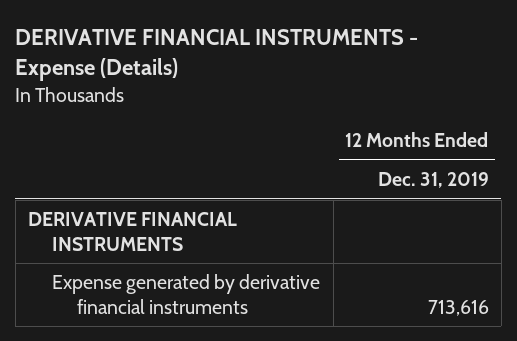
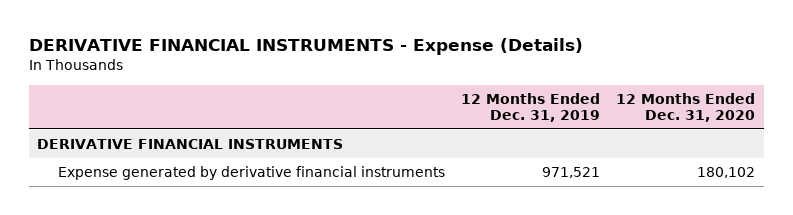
- | 12 Months Ended Dec. 31, 2019
+ | 12 Months Ended Dec. 31, 2019 | 12 Months Ended Dec. 31, 2020
- Expense generated by derivative financial instruments | 713,616
+ Expense generated by derivative financial instruments | 971,521 | 180,102

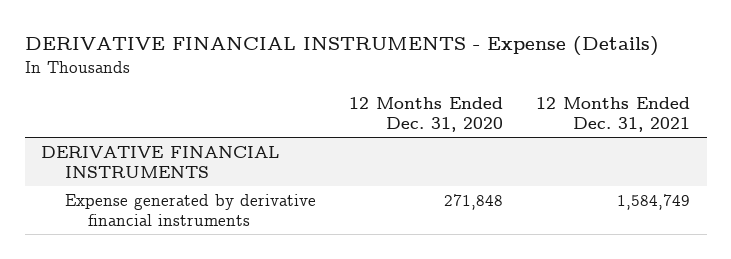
- | 12 Months Ended Dec. 31, 2019 | 12 Months Ended Dec. 31, 2020
+ | 12 Months Ended Dec. 31, 2020 | 12 Months Ended Dec. 31, 2021
- Expense generated by derivative financial instruments | 971,521 | 180,102
+ Expense generated by derivative financial instruments | 271,848 | 1,584,749

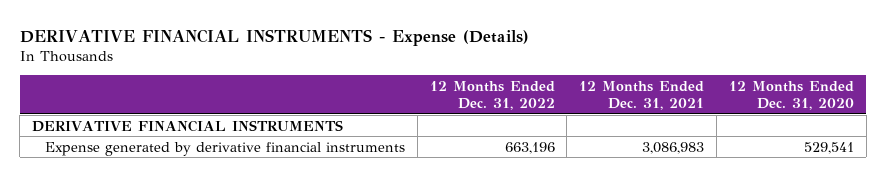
- | 12 Months Ended Dec. 31, 2020 | 12 Months Ended Dec. 31, 2021
+ | 12 Months Ended Dec. 31, 2022 | 12 Months Ended Dec. 31, 2021 | 12 Months Ended Dec. 31, 2020
- Expense generated by derivative financial instruments | 271,848 | 1,584,749
+ Expense generated by derivative financial instruments | 663,196 | 3,086,983 | 529,541

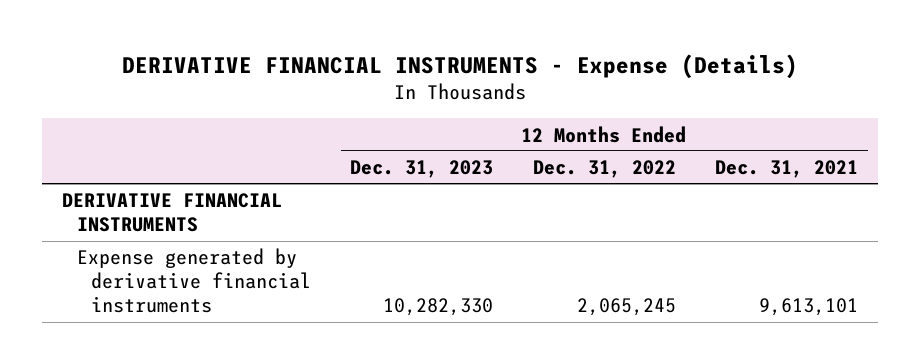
- | 12 Months Ended Dec. 31, 2022 | 12 Months Ended Dec. 31, 2021 | 12 Months Ended Dec. 31, 2020
+ | 12 Months Ended Dec. 31, 2023 | 12 Months Ended Dec. 31, 2022 | 12 Months Ended Dec. 31, 2021
- Expense generated by derivative financial instruments | 663,196 | 3,086,983 | 529,541
+ Expense generated by derivative financial instruments | 10,282,330 | 2,065,245 | 9,613,101

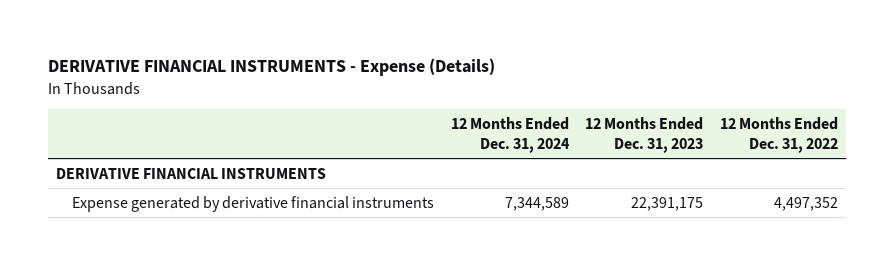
- | 12 Months Ended Dec. 31, 2023 | 12 Months Ended Dec. 31, 2022 | 12 Months Ended Dec. 31, 2021
+ | 12 Months Ended Dec. 31, 2024 | 12 Months Ended Dec. 31, 2023 | 12 Months Ended Dec. 31, 2022
- Expense generated by derivative financial instruments | 10,282,330 | 2,065,245 | 9,613,101
+ Expense generated by derivative financial instruments | 7,344,589 | 22,391,175 | 4,497,352

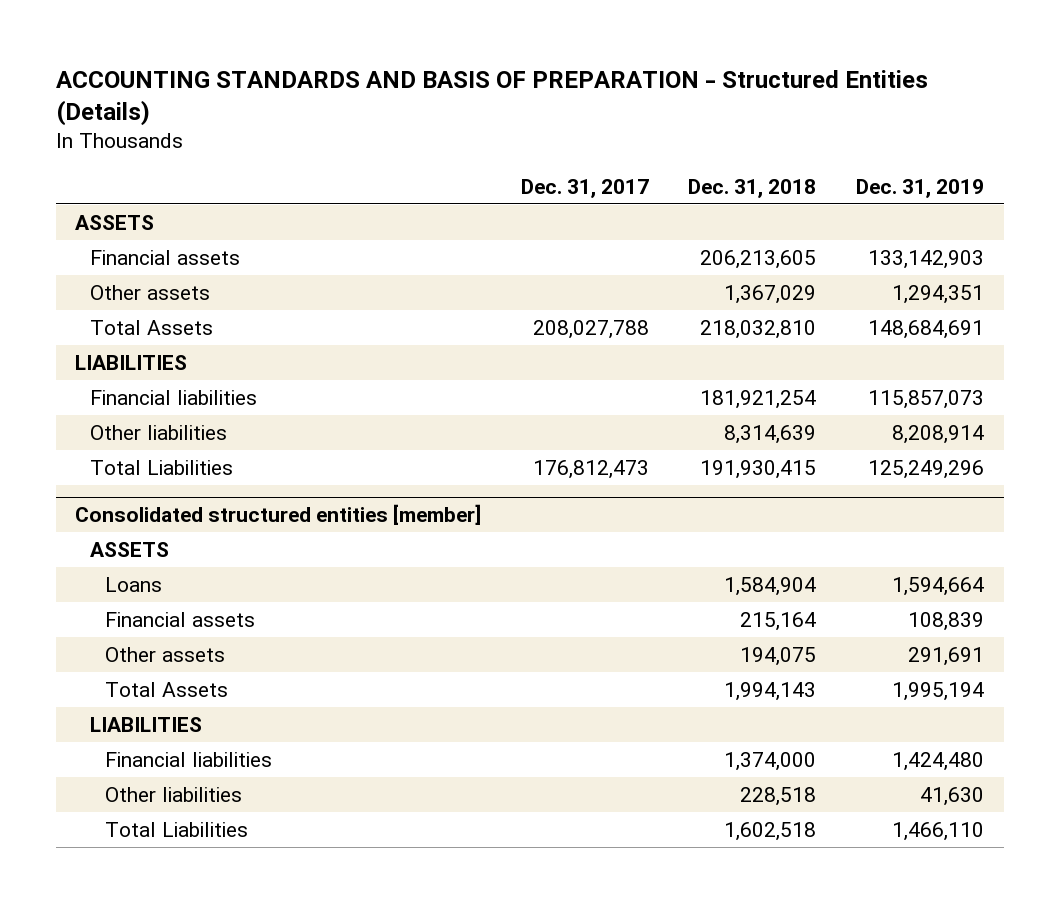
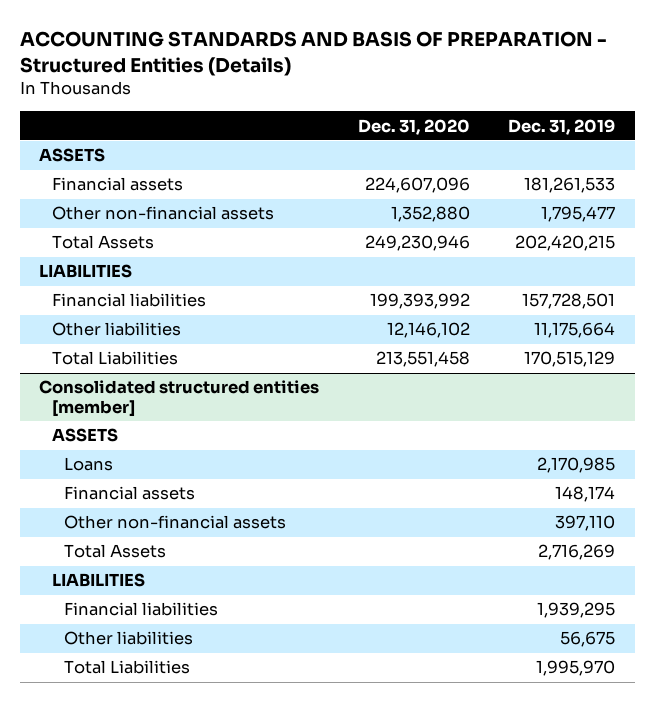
- | Dec. 31, 2017 | Dec. 31, 2018 | Dec. 31, 2019
+ | Dec. 31, 2020 | Dec. 31, 2019
- Financial assets | | 206,213,605 | 133,142,903
- Other assets | | 1,367,029 | 1,294,351
- Total Assets | 208,027,788 | 218,032,810 | 148,684,691
+ Financial assets | 224,607,096 | 181,261,533
+ Other non-financial assets | 1,352,880 | 1,795,477
+ Total Assets | 249,230,946 | 202,420,215
- Financial liabilities | | 181,921,254 | 115,857,073
- Other liabilities | | 8,314,639 | 8,208,914
- Total Liabilities | 176,812,473 | 191,930,415 | 125,249,296
+ Financial liabilities | 199,393,992 | 157,728,501
+ Other liabilities | 12,146,102 | 11,175,664
+ Total Liabilities | 213,551,458 | 170,515,129
@ Consolidated structured entities [member]
- Loans | | 1,584,904 | 1,594,664
- Financial assets | | 215,164 | 108,839
- Other assets | | 194,075 | 291,691
- Total Assets | | 1,994,143 | 1,995,194
+ Loans | | 2,170,985
+ Financial assets | | 148,174
+ Other non-financial assets | | 397,110
+ Total Assets | | 2,716,269
- Financial liabilities | | 1,374,000 | 1,424,480
- Other liabilities | | 228,518 | 41,630
- Total Liabilities | | 1,602,518 | 1,466,110
+ Financial liabilities | | 1,939,295
+ Other liabilities | | 56,675
+ Total Liabilities | | 1,995,970

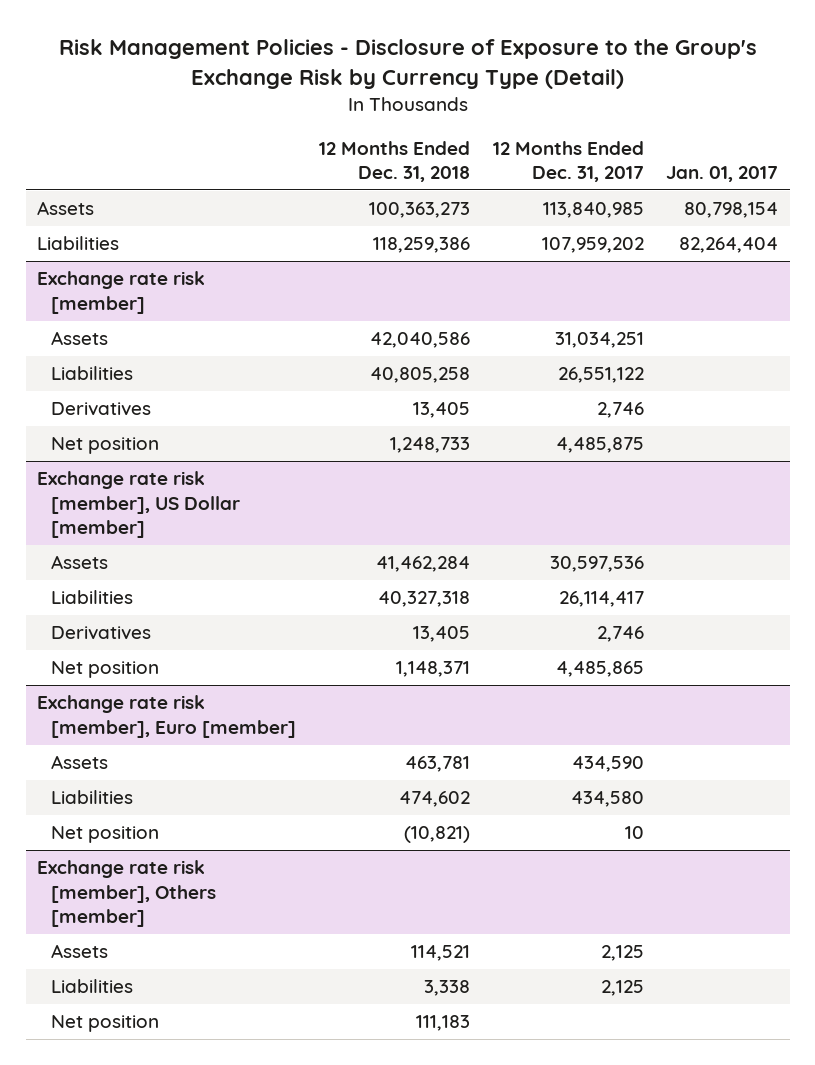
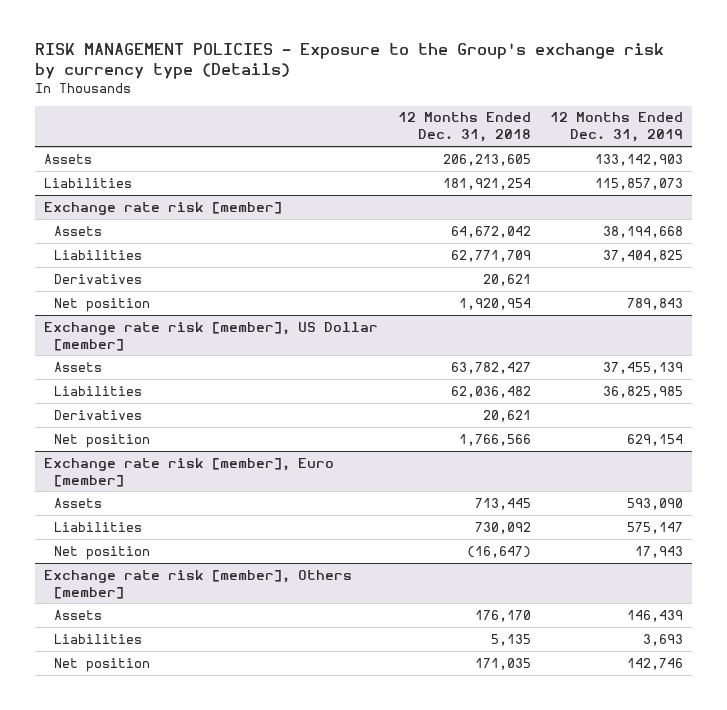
- Risk Management Policies - Disclosure of Exposure to the Group's Exchange Risk by Currency Type (Detail)
+ RISK MANAGEMENT POLICIES - Exposure to the Group's exchange risk by currency type (Details)
- | 12 Months Ended Dec. 31, 2018 | 12 Months Ended Dec. 31, 2017 | Jan. 01, 2017
+ | 12 Months Ended Dec. 31, 2018 | 12 Months Ended Dec. 31, 2019
- Assets | 100,363,273 | 113,840,985 | 80,798,154
- Liabilities | 118,259,386 | 107,959,202 | 82,264,404
+ Assets | 206,213,605 | 133,142,903
+ Liabilities | 181,921,254 | 115,857,073
@ Exchange rate risk [member]
- Assets | 42,040,586 | 31,034,251 |
- Liabilities | 40,805,258 | 26,551,122 |
- Derivatives | 13,405 | 2,746 |
- Net position | 1,248,733 | 4,485,875 |
+ Assets | 64,672,042 | 38,194,668
+ Liabilities | 62,771,709 | 37,404,825
+ Derivatives | 20,621 |
+ Net position | 1,920,954 | 789,843
@ Exchange rate risk [member], US Dollar [member]
- Assets | 41,462,284 | 30,597,536 |
- Liabilities | 40,327,318 | 26,114,417 |
- Derivatives | 13,405 | 2,746 |
- Net position | 1,148,371 | 4,485,865 |
+ Assets | 63,782,427 | 37,455,139
+ Liabilities | 62,036,482 | 36,825,985
+ Derivatives | 20,621 |
+ Net position | 1,766,566 | 629,154
@ Exchange rate risk [member], Euro [member]
- Assets | 463,781 | 434,590 |
- Liabilities | 474,602 | 434,580 |
- Net position | (10,821) | 10 |
+ Assets | 713,445 | 593,090
+ Liabilities | 730,092 | 575,147
+ Net position | (16,647) | 17,943
@ Exchange rate risk [member], Others [member]
- Assets | 114,521 | 2,125 |
- Liabilities | 3,338 | 2,125 |
- Net position | 111,183 | |
+ Assets | 176,170 | 146,439
+ Liabilities | 5,135 | 3,693
+ Net position | 171,035 | 142,746

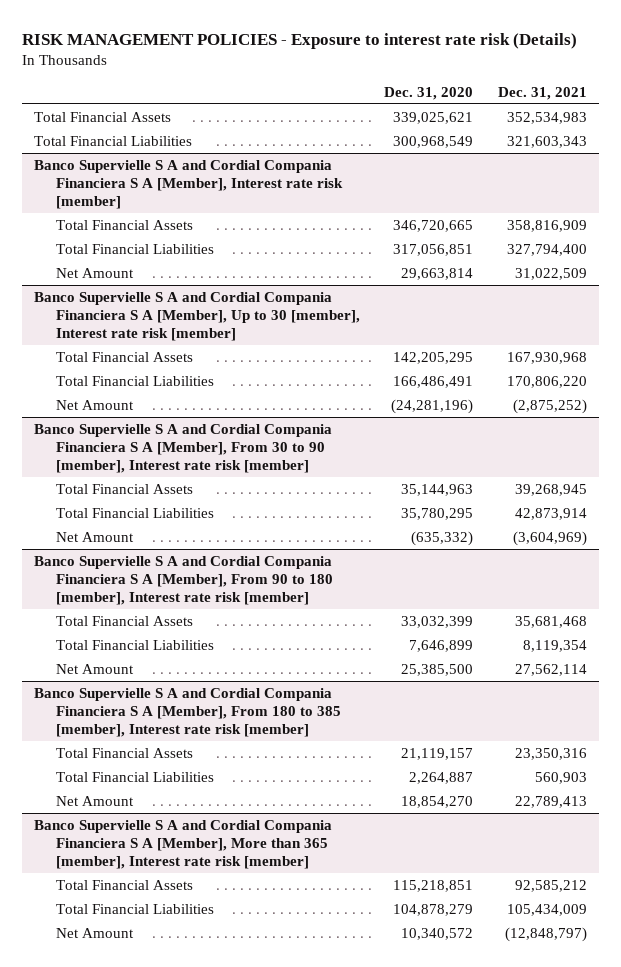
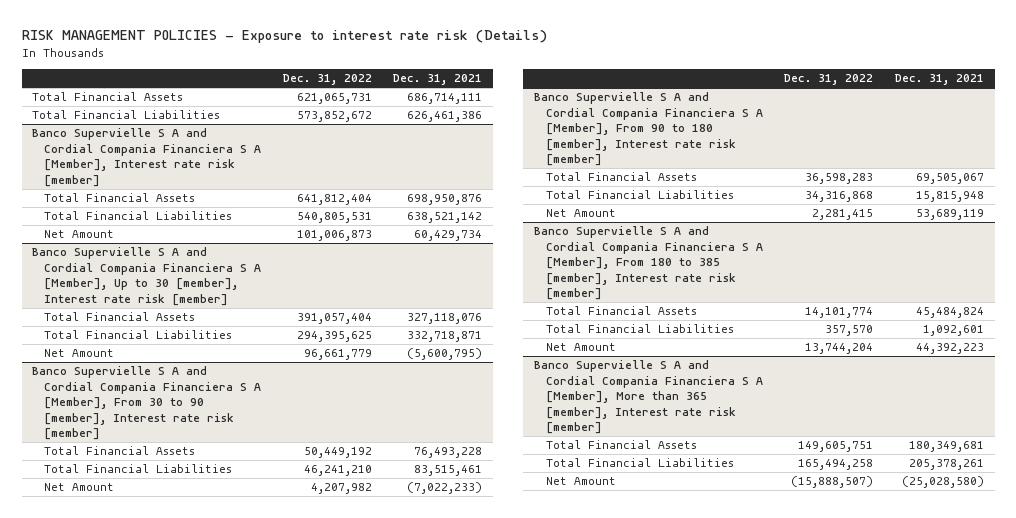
- | Dec. 31, 2020 | Dec. 31, 2021
+ | Dec. 31, 2022 | Dec. 31, 2021
- Total Financial Assets | 339,025,621 | 352,534,983
- Total Financial Liabilities | 300,968,549 | 321,603,343
+ Total Financial Assets | 621,065,731 | 686,714,111
+ Total Financial Liabilities | 573,852,672 | 626,461,386
@ Banco Supervielle S A and Cordial Compania Financiera S A [Member], Interest rate risk [member]
- Total Financial Assets | 346,720,665 | 358,816,909
- Total Financial Liabilities | 317,056,851 | 327,794,400
- Net Amount | 29,663,814 | 31,022,509
+ Total Financial Assets | 641,812,404 | 698,950,876
+ Total Financial Liabilities | 540,805,531 | 638,521,142
+ Net Amount | 101,006,873 | 60,429,734
@ Banco Supervielle S A and Cordial Compania Financiera S A [Member], Up to 30 [member], Interest rate risk [member]
- Total Financial Assets | 142,205,295 | 167,930,968
- Total Financial Liabilities | 166,486,491 | 170,806,220
- Net Amount | (24,281,196) | (2,875,252)
+ Total Financial Assets | 391,057,404 | 327,118,076
+ Total Financial Liabilities | 294,395,625 | 332,718,871
+ Net Amount | 96,661,779 | (5,600,795)
@ Banco Supervielle S A and Cordial Compania Financiera S A [Member], From 30 to 90 [member], Interest rate risk [member]
- Total Financial Assets | 35,144,963 | 39,268,945
- Total Financial Liabilities | 35,780,295 | 42,873,914
- Net Amount | (635,332) | (3,604,969)
+ Total Financial Assets | 50,449,192 | 76,493,228
+ Total Financial Liabilities | 46,241,210 | 83,515,461
+ Net Amount | 4,207,982 | (7,022,233)
@ Banco Supervielle S A and Cordial Compania Financiera S A [Member], From 90 to 180 [member], Interest rate risk [member]
- Total Financial Assets | 33,032,399 | 35,681,468
- Total Financial Liabilities | 7,646,899 | 8,119,354
- Net Amount | 25,385,500 | 27,562,114
+ Total Financial Assets | 36,598,283 | 69,505,067
+ Total Financial Liabilities | 34,316,868 | 15,815,948
+ Net Amount | 2,281,415 | 53,689,119
@ Banco Supervielle S A and Cordial Compania Financiera S A [Member], From 180 to 385 [member], Interest rate risk [member]
- Total Financial Assets | 21,119,157 | 23,350,316
- Total Financial Liabilities | 2,264,887 | 560,903
- Net Amount | 18,854,270 | 22,789,413
+ Total Financial Assets | 14,101,774 | 45,484,824
+ Total Financial Liabilities | 357,570 | 1,092,601
+ Net Amount | 13,744,204 | 44,392,223
@ Banco Supervielle S A and Cordial Compania Financiera S A [Member], More than 365 [member], Interest rate risk [member]
- Total Financial Assets | 115,218,851 | 92,585,212
- Total Financial Liabilities | 104,878,279 | 105,434,009
- Net Amount | 10,340,572 | (12,848,797)
+ Total Financial Assets | 149,605,751 | 180,349,681
+ Total Financial Liabilities | 165,494,258 | 205,378,261
+ Net Amount | (15,888,507) | (25,028,580)

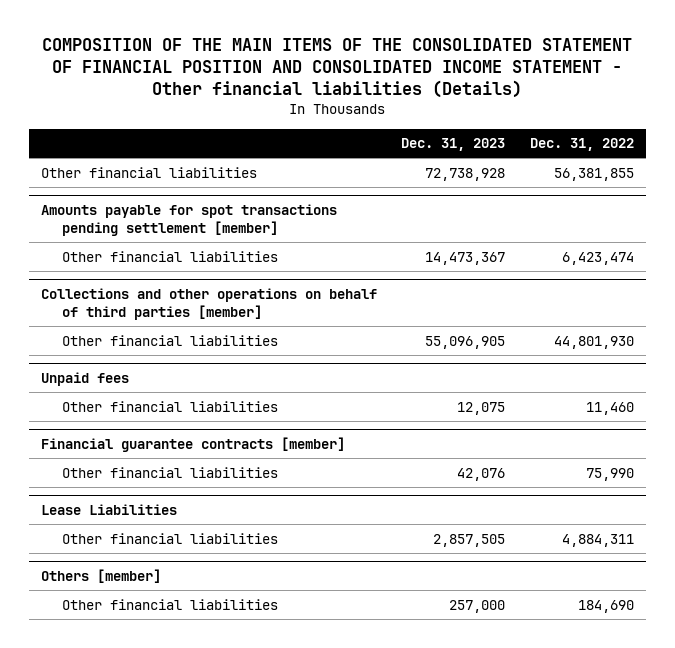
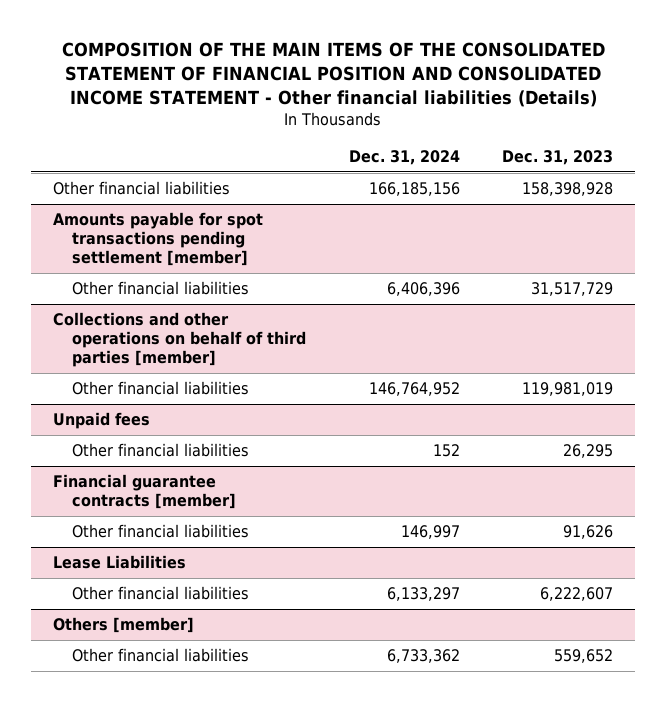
- | Dec. 31, 2023 | Dec. 31, 2022
+ | Dec. 31, 2024 | Dec. 31, 2023
- Other financial liabilities | 72,738,928 | 56,381,855
+ Other financial liabilities | 166,185,156 | 158,398,928
@ Amounts payable for spot transactions pending settlement [member]
- Other financial liabilities | 14,473,367 | 6,423,474
+ Other financial liabilities | 6,406,396 | 31,517,729
@ Collections and other operations on behalf of third parties [member]
- Other financial liabilities | 55,096,905 | 44,801,930
+ Other financial liabilities | 146,764,952 | 119,981,019
@ Unpaid fees
- Other financial liabilities | 12,075 | 11,460
+ Other financial liabilities | 152 | 26,295
@ Financial guarantee contracts [member]
- Other financial liabilities | 42,076 | 75,990
+ Other financial liabilities | 146,997 | 91,626
@ Lease Liabilities
- Other financial liabilities | 2,857,505 | 4,884,311
+ Other financial liabilities | 6,133,297 | 6,222,607
@ Others [member]
- Other financial liabilities | 257,000 | 184,690
+ Other financial liabilities | 6,733,362 | 559,652

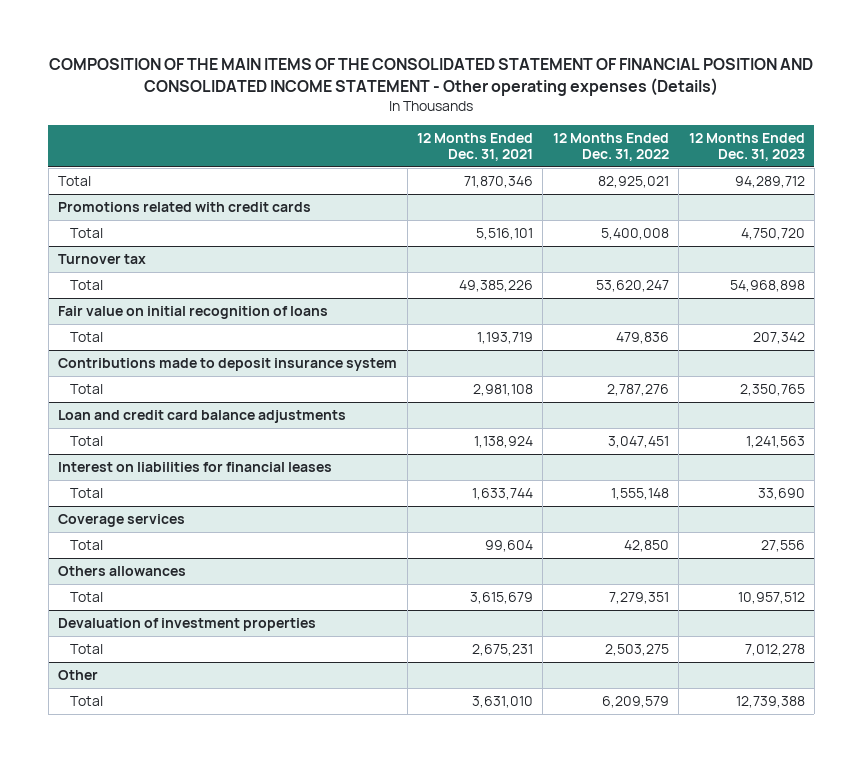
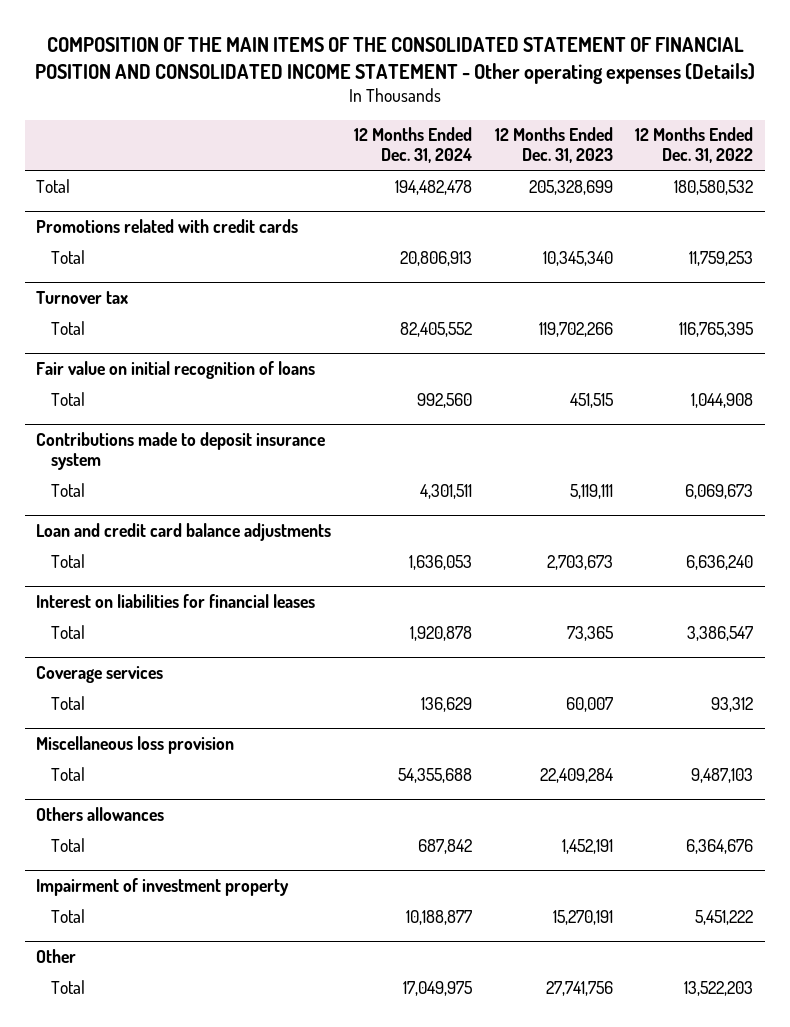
- | 12 Months Ended Dec. 31, 2021 | 12 Months Ended Dec. 31, 2022 | 12 Months Ended Dec. 31, 2023
+ | 12 Months Ended Dec. 31, 2024 | 12 Months Ended Dec. 31, 2023 | 12 Months Ended Dec. 31, 2022
- Total | 71,870,346 | 82,925,021 | 94,289,712
+ Total | 194,482,478 | 205,328,699 | 180,580,532
@ Promotions related with credit cards
- Total | 5,516,101 | 5,400,008 | 4,750,720
+ Total | 20,806,913 | 10,345,340 | 11,759,253
@ Turnover tax
- Total | 49,385,226 | 53,620,247 | 54,968,898
+ Total | 82,405,552 | 119,702,266 | 116,765,395
@ Fair value on initial recognition of loans
- Total | 1,193,719 | 479,836 | 207,342
+ Total | 992,560 | 451,515 | 1,044,908
@ Contributions made to deposit insurance system
- Total | 2,981,108 | 2,787,276 | 2,350,765
+ Total | 4,301,511 | 5,119,111 | 6,069,673
@ Loan and credit card balance adjustments
- Total | 1,138,924 | 3,047,451 | 1,241,563
+ Total | 1,636,053 | 2,703,673 | 6,636,240
@ Interest on liabilities for financial leases
- Total | 1,633,744 | 1,555,148 | 33,690
+ Total | 1,920,878 | 73,365 | 3,386,547
@ Coverage services
- Total | 99,604 | 42,850 | 27,556
+ Total | 136,629 | 60,007 | 93,312
+ Miscellaneous loss provision
+ Total | 54,355,688 | 22,409,284 | 9,487,103
@ Others allowances
- Total | 3,615,679 | 7,279,351 | 10,957,512
- Devaluation of investment properties
- Total | 2,675,231 | 2,503,275 | 7,012,278
@ Others allowances
+ Total | 687,842 | 1,452,191 | 6,364,676
+ Impairment of investment property
+ Total | 10,188,877 | 15,270,191 | 5,451,222
@ Other
- Total | 3,631,010 | 6,209,579 | 12,739,388
+ Total | 17,049,975 | 27,741,756 | 13,522,203

